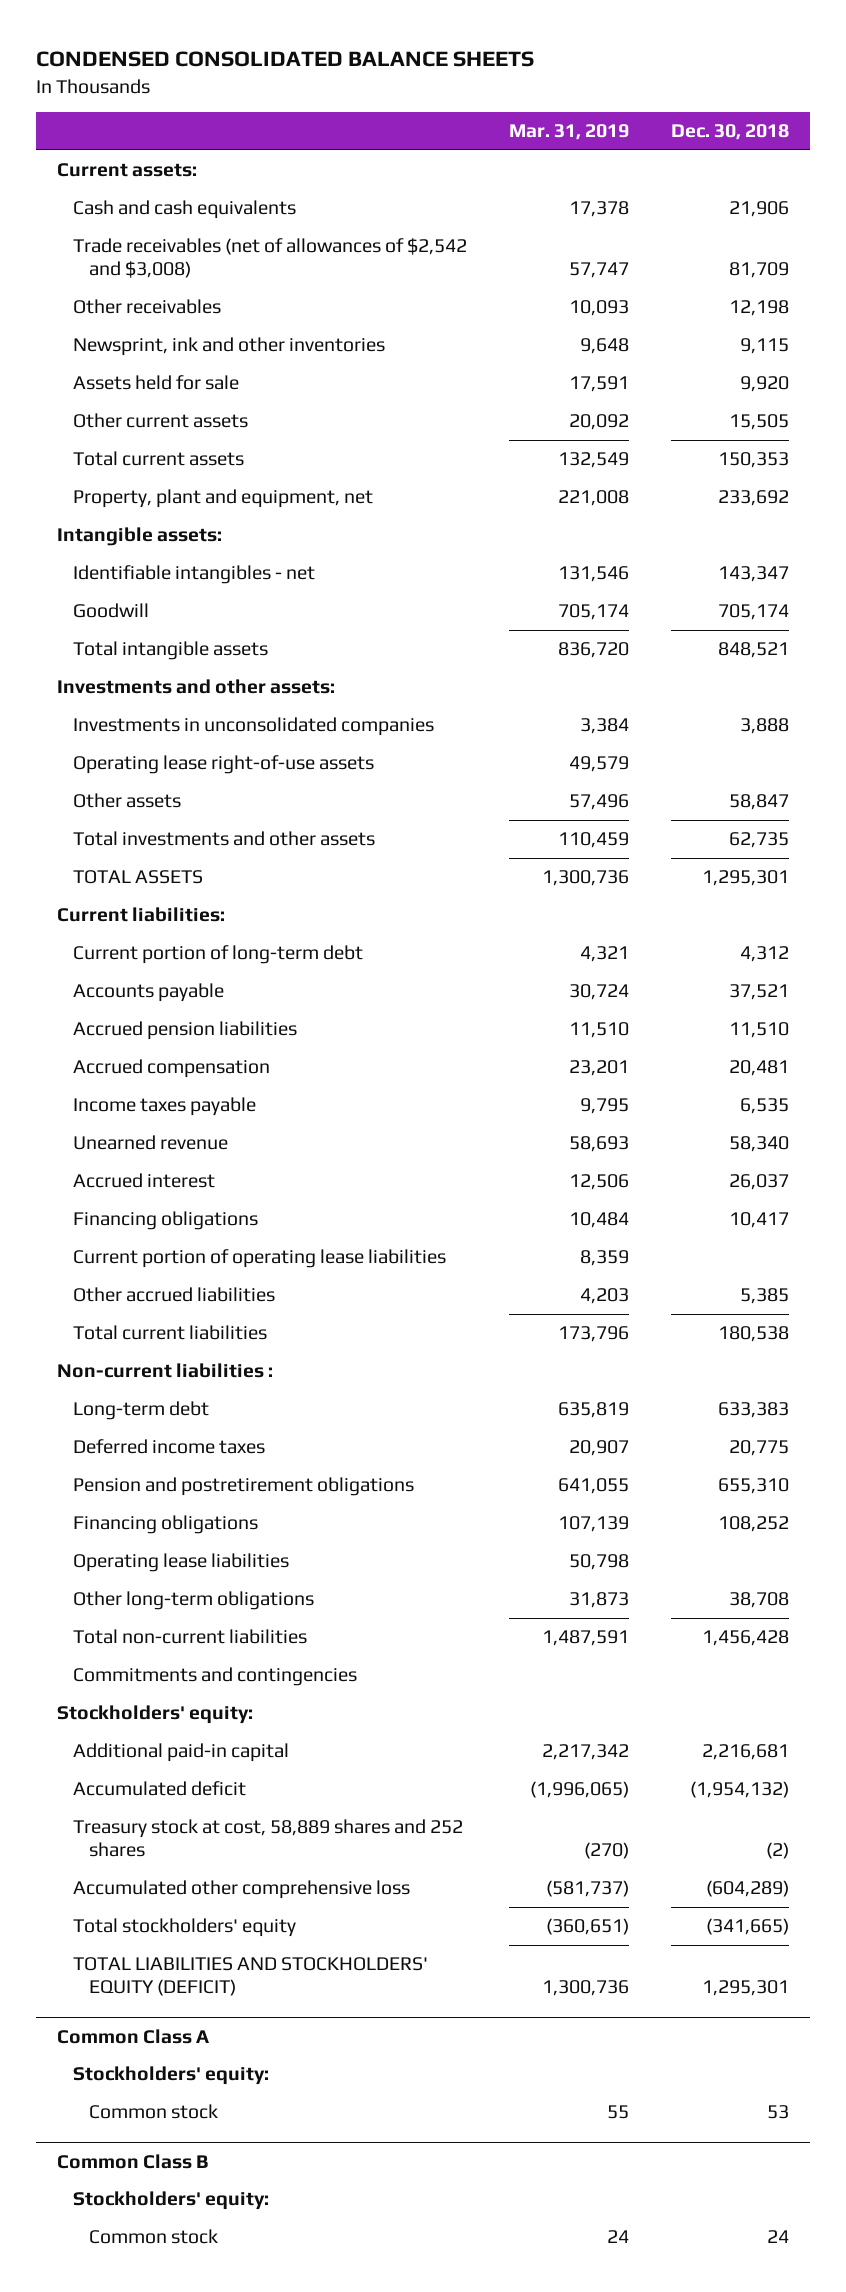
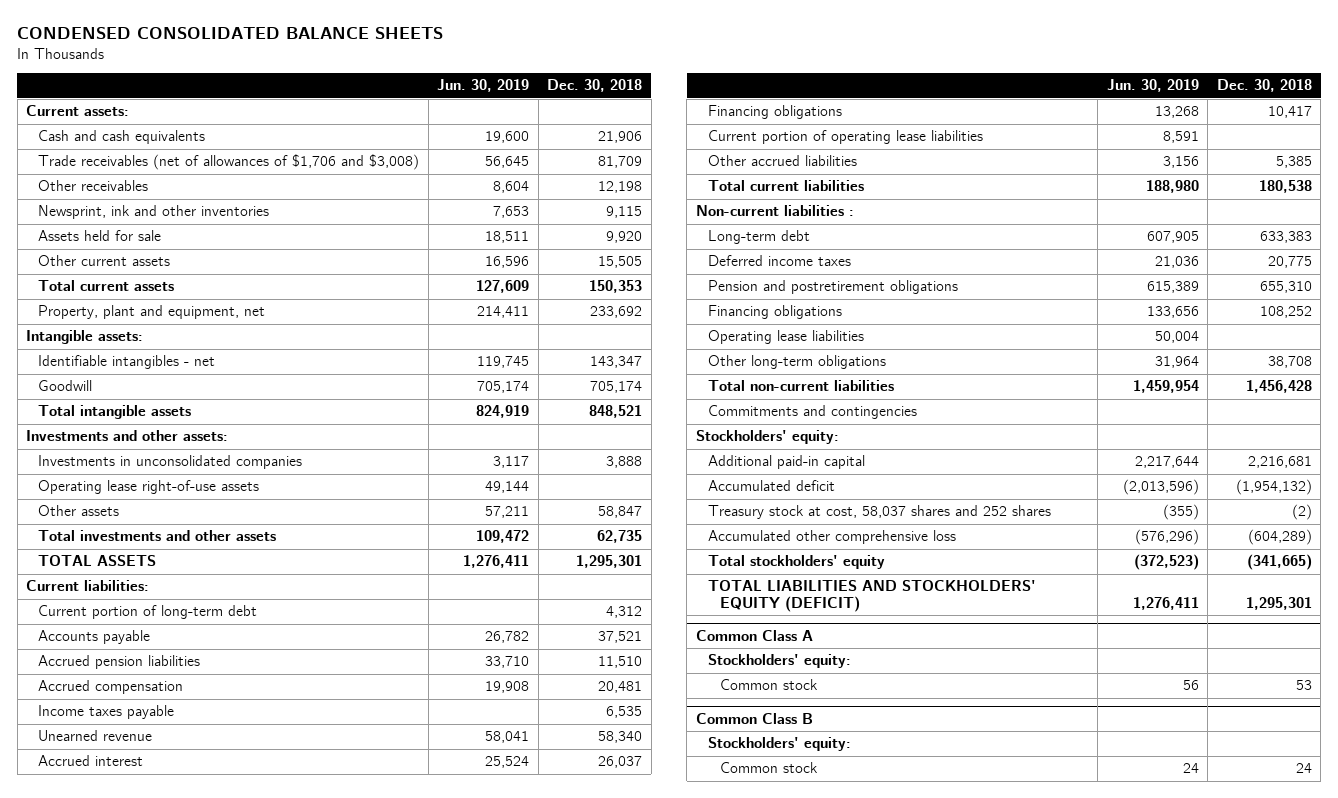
- | Mar. 31, 2019 | Dec. 30, 2018
+ | Jun. 30, 2019 | Dec. 30, 2018
- Trade receivables (net of allowances of $2,542 and $3,008) | 57,747 | 81,709
+ Trade receivables (net of allowances of $1,706 and $3,008) | 56,645 | 81,709
- Treasury stock at cost, 58,889 shares and 252 shares | (270) | (2)
+ Treasury stock at cost, 58,037 shares and 252 shares | (355) | (2)

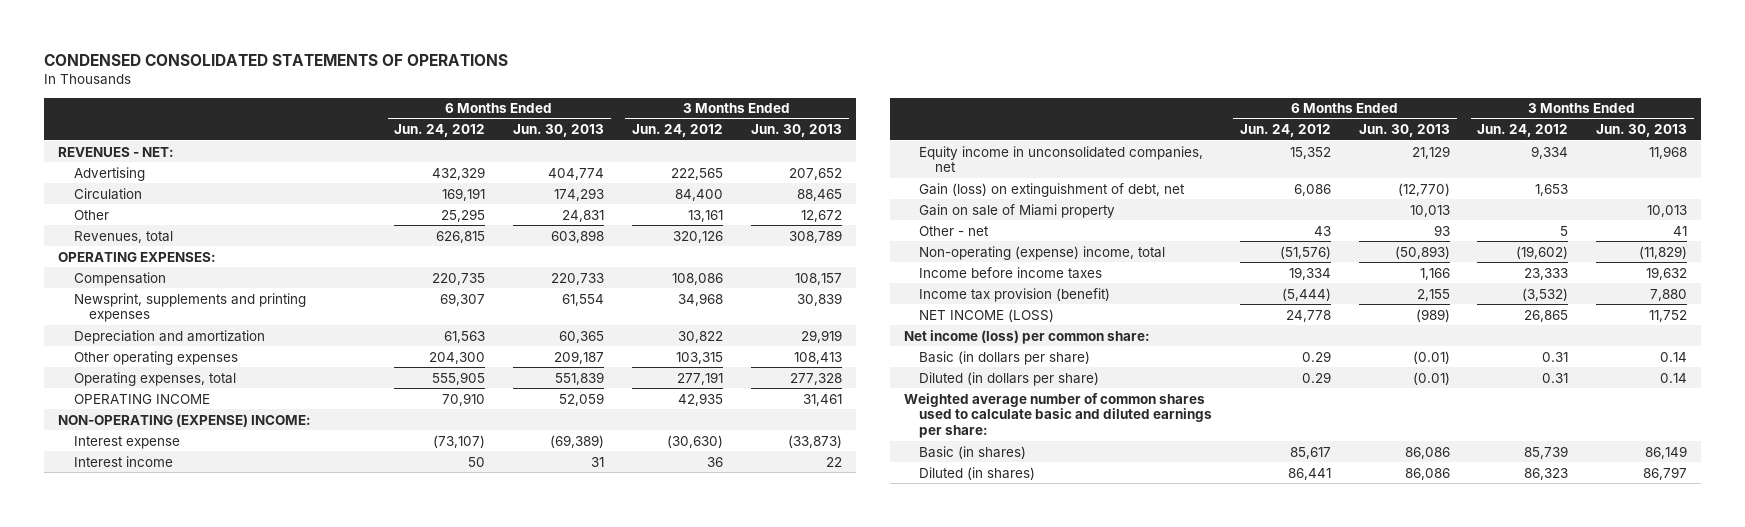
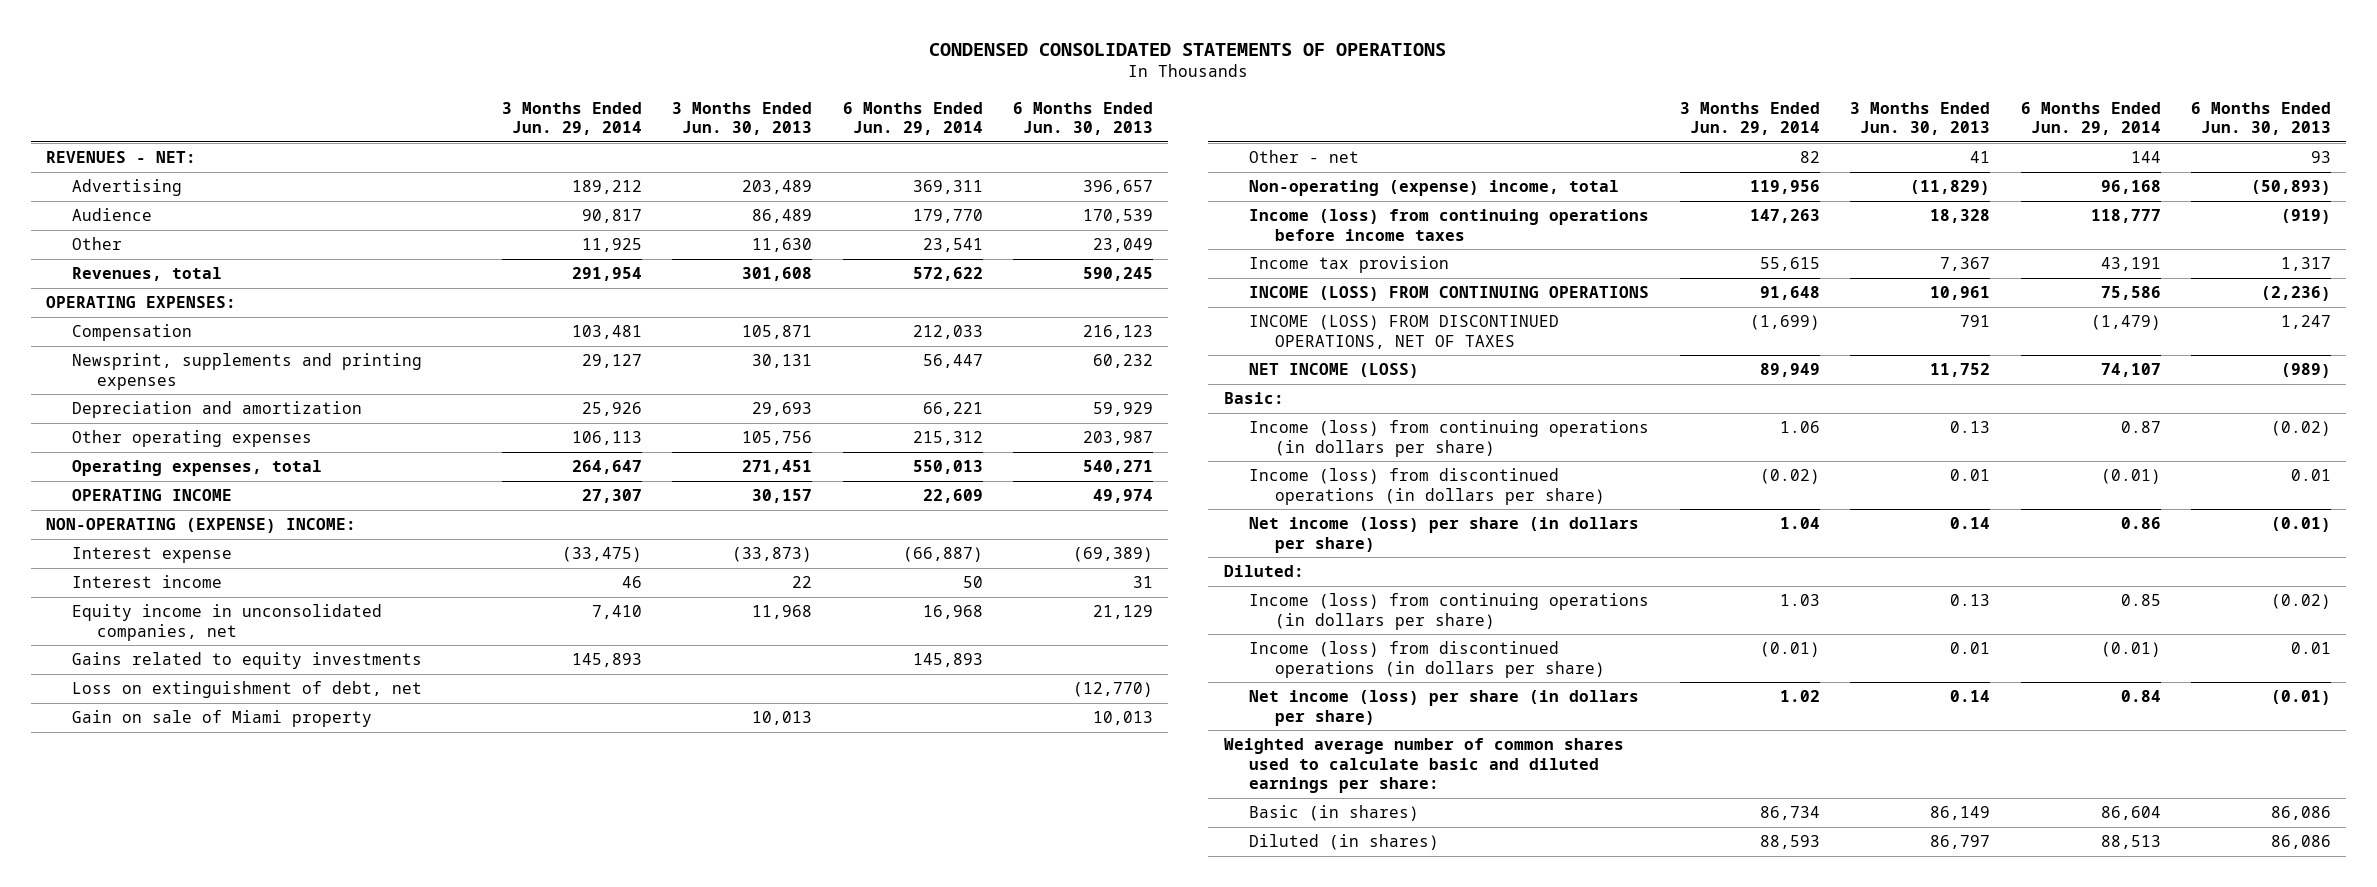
- | 6 Months Ended Jun. 24, 2012 | 6 Months Ended Jun. 30, 2013 | 3 Months Ended Jun. 24, 2012 | 3 Months Ended Jun. 30, 2013
+ | 3 Months Ended Jun. 29, 2014 | 3 Months Ended Jun. 30, 2013 | 6 Months Ended Jun. 29, 2014 | 6 Months Ended Jun. 30, 2013
- Advertising | 432,329 | 404,774 | 222,565 | 207,652
- Circulation | 169,191 | 174,293 | 84,400 | 88,465
- Other | 25,295 | 24,831 | 13,161 | 12,672
- Revenues, total | 626,815 | 603,898 | 320,126 | 308,789
+ Advertising | 189,212 | 203,489 | 369,311 | 396,657
+ Audience | 90,817 | 86,489 | 179,770 | 170,539
+ Other | 11,925 | 11,630 | 23,541 | 23,049
+ Revenues, total | 291,954 | 301,608 | 572,622 | 590,245
- Compensation | 220,735 | 220,733 | 108,086 | 108,157
- Newsprint, supplements and printing expenses | 69,307 | 61,554 | 34,968 | 30,839
- Depreciation and amortization | 61,563 | 60,365 | 30,822 | 29,919
- Other operating expenses | 204,300 | 209,187 | 103,315 | 108,413
- Operating expenses, total | 555,905 | 551,839 | 277,191 | 277,328
- OPERATING INCOME | 70,910 | 52,059 | 42,935 | 31,461
+ Compensation | 103,481 | 105,871 | 212,033 | 216,123
+ Newsprint, supplements and printing expenses | 29,127 | 30,131 | 56,447 | 60,232
+ Depreciation and amortization | 25,926 | 29,693 | 66,221 | 59,929
+ Other operating expenses | 106,113 | 105,756 | 215,312 | 203,987
+ Operating expenses, total | 264,647 | 271,451 | 550,013 | 540,271
+ OPERATING INCOME | 27,307 | 30,157 | 22,609 | 49,974
- Gain (loss) on extinguishment of debt, net | 6,086 | (12,770) | 1,653 |
+ Gains related to equity investments | 145,893 | | 145,893 |
+ Loss on extinguishment of debt, net | | | | (12,770)
- Income before income taxes | 19,334 | 1,166 | 23,333 | 19,632
- Income tax provision (benefit) | (5,444) | 2,155 | (3,532) | 7,880
+ Income (loss) from continuing operations before income taxes | 147,263 | 18,328 | 118,777 | (919)
+ Income tax provision | 55,615 | 7,367 | 43,191 | 1,317
+ INCOME (LOSS) FROM CONTINUING OPERATIONS | 91,648 | 10,961 | 75,586 | (2,236)
+ INCOME (LOSS) FROM DISCONTINUED OPERATIONS, NET OF TAXES | (1,699) | 791 | (1,479) | 1,247
- Net income (loss) per common share:
- Basic (in dollars per share) | 0.29 | (0.01) | 0.31 | 0.14
- Diluted (in dollars per share) | 0.29 | (0.01) | 0.31 | 0.14
+ Basic:
+ Income (loss) from continuing operations (in dollars per share) | 1.06 | 0.13 | 0.87 | (0.02)
+ Income (loss) from discontinued operations (in dollars per share) | (0.02) | 0.01 | (0.01) | 0.01
+ Net income (loss) per share (in dollars per share) | 1.04 | 0.14 | 0.86 | (0.01)
+ Diluted:
+ Income (loss) from continuing operations (in dollars per share) | 1.03 | 0.13 | 0.85 | (0.02)
+ Income (loss) from discontinued operations (in dollars per share) | (0.01) | 0.01 | (0.01) | 0.01
+ Net income (loss) per share (in dollars per share) | 1.02 | 0.14 | 0.84 | (0.01)

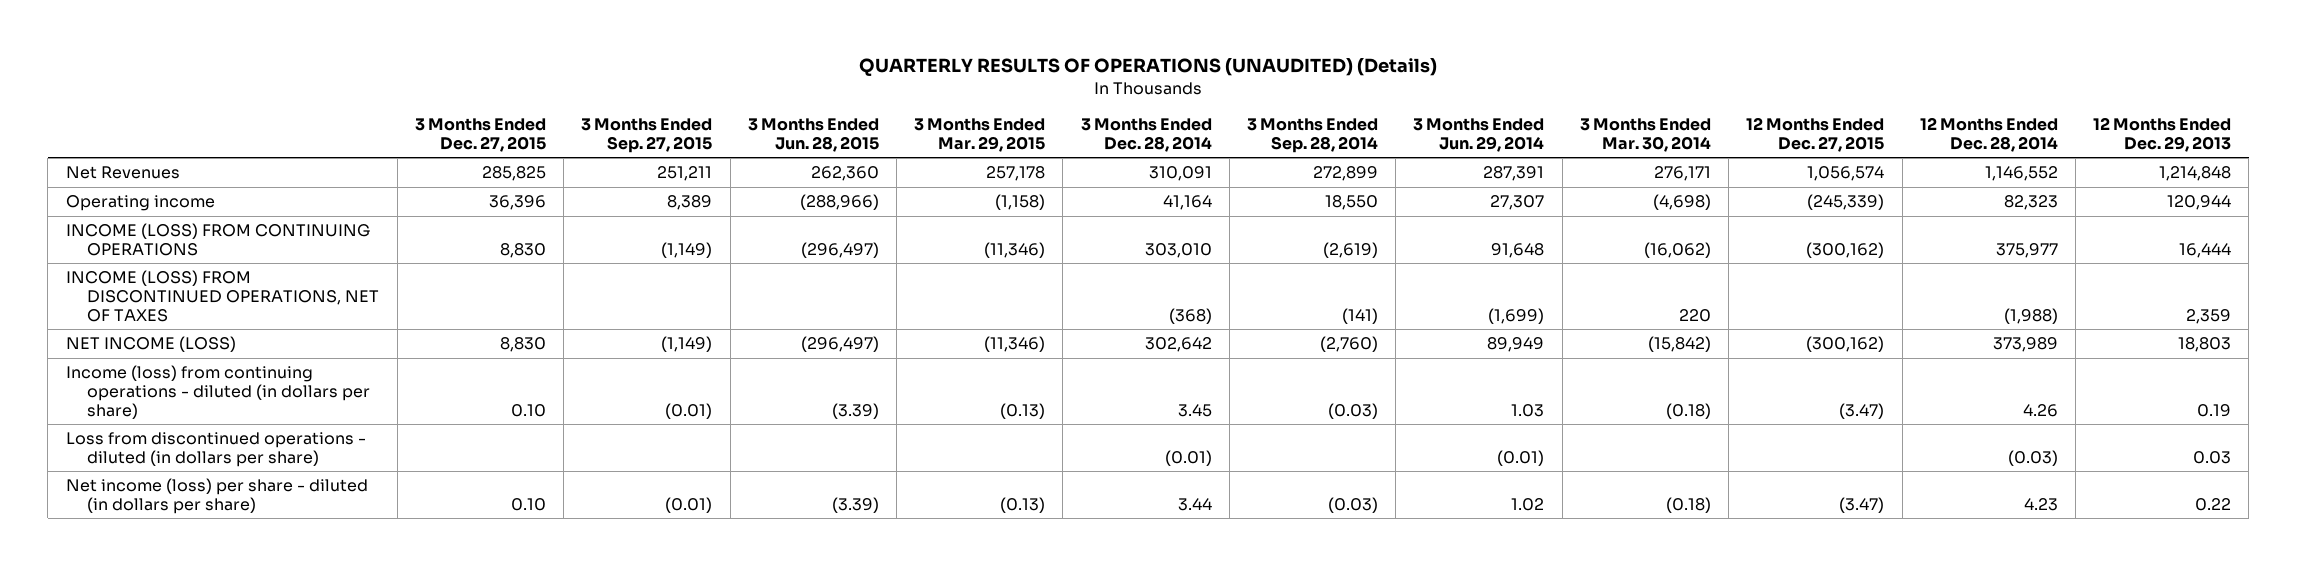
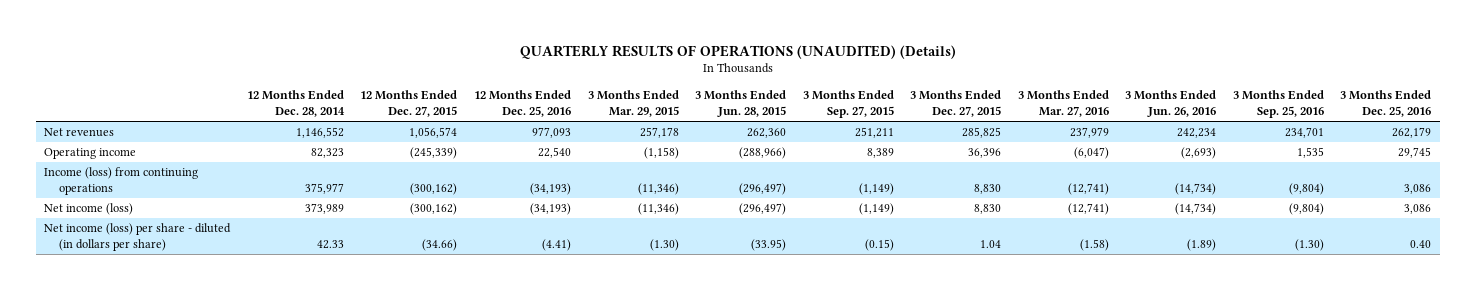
- | 3 Months Ended Dec. 27, 2015 | 3 Months Ended Sep. 27, 2015 | 3 Months Ended Jun. 28, 2015 | 3 Months Ended Mar. 29, 2015 | 3 Months Ended Dec. 28, 2014 | 3 Months Ended Sep. 28, 2014 | 3 Months Ended Jun. 29, 2014 | 3 Months Ended Mar. 30, 2014 | 12 Months Ended Dec. 27, 2015 | 12 Months Ended Dec. 28, 2014 | 12 Months Ended Dec. 29, 2013
+ | 12 Months Ended Dec. 28, 2014 | 12 Months Ended Dec. 27, 2015 | 12 Months Ended Dec. 25, 2016 | 3 Months Ended Mar. 29, 2015 | 3 Months Ended Jun. 28, 2015 | 3 Months Ended Sep. 27, 2015 | 3 Months Ended Dec. 27, 2015 | 3 Months Ended Mar. 27, 2016 | 3 Months Ended Jun. 26, 2016 | 3 Months Ended Sep. 25, 2016 | 3 Months Ended Dec. 25, 2016
- Net Revenues | 285,825 | 251,211 | 262,360 | 257,178 | 310,091 | 272,899 | 287,391 | 276,171 | 1,056,574 | 1,146,552 | 1,214,848
+ Net revenues | 1,146,552 | 1,056,574 | 977,093 | 257,178 | 262,360 | 251,211 | 285,825 | 237,979 | 242,234 | 234,701 | 262,179
- INCOME (LOSS) FROM CONTINUING OPERATIONS | 8,830 | (1,149) | (296,497) | (11,346) | 303,010 | (2,619) | 91,648 | (16,062) | (300,162) | 375,977 | 16,444
- INCOME (LOSS) FROM DISCONTINUED OPERATIONS, NET OF TAXES | | | | | (368) | (141) | (1,699) | 220 | | (1,988) | 2,359
- NET INCOME (LOSS) | 8,830 | (1,149) | (296,497) | (11,346) | 302,642 | (2,760) | 89,949 | (15,842) | (300,162) | 373,989 | 18,803
- Income (loss) from continuing operations - diluted (in dollars per share) | 0.10 | (0.01) | (3.39) | (0.13) | 3.45 | (0.03) | 1.03 | (0.18) | (3.47) | 4.26 | 0.19
- Loss from discontinued operations - diluted (in dollars per share) | | | | | (0.01) | | (0.01) | | | (0.03) | 0.03
- Net income (loss) per share - diluted (in dollars per share) | 0.10 | (0.01) | (3.39) | (0.13) | 3.44 | (0.03) | 1.02 | (0.18) | (3.47) | 4.23 | 0.22
+ Income (loss) from continuing operations | 375,977 | (300,162) | (34,193) | (11,346) | (296,497) | (1,149) | 8,830 | (12,741) | (14,734) | (9,804) | 3,086
+ Net income (loss) | 373,989 | (300,162) | (34,193) | (11,346) | (296,497) | (1,149) | 8,830 | (12,741) | (14,734) | (9,804) | 3,086
+ Net income (loss) per share - diluted (in dollars per share) | 42.33 | (34.66) | (4.41) | (1.30) | (33.95) | (0.15) | 1.04 | (1.58) | (1.89) | (1.30) | 0.40

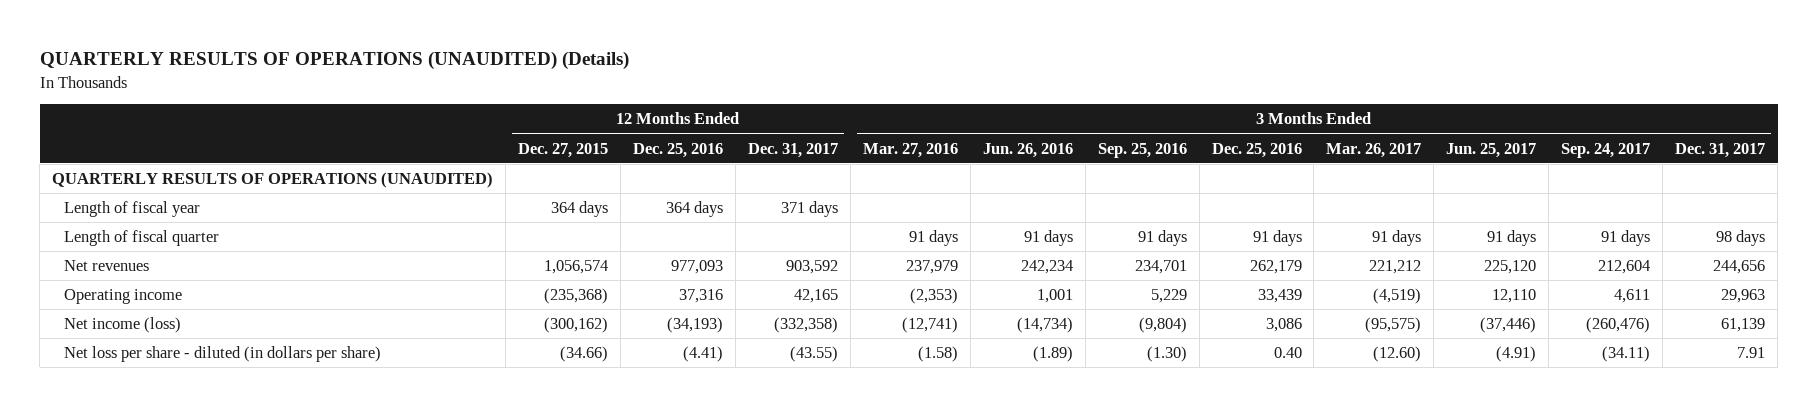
- | 12 Months Ended Dec. 28, 2014 | 12 Months Ended Dec. 27, 2015 | 12 Months Ended Dec. 25, 2016 | 3 Months Ended Mar. 29, 2015 | 3 Months Ended Jun. 28, 2015 | 3 Months Ended Sep. 27, 2015 | 3 Months Ended Dec. 27, 2015 | 3 Months Ended Mar. 27, 2016 | 3 Months Ended Jun. 26, 2016 | 3 Months Ended Sep. 25, 2016 | 3 Months Ended Dec. 25, 2016
+ | 12 Months Ended Dec. 27, 2015 | 12 Months Ended Dec. 25, 2016 | 12 Months Ended Dec. 31, 2017 | 3 Months Ended Mar. 27, 2016 | 3 Months Ended Jun. 26, 2016 | 3 Months Ended Sep. 25, 2016 | 3 Months Ended Dec. 25, 2016 | 3 Months Ended Mar. 26, 2017 | 3 Months Ended Jun. 25, 2017 | 3 Months Ended Sep. 24, 2017 | 3 Months Ended Dec. 31, 2017
+ QUARTERLY RESULTS OF OPERATIONS (UNAUDITED)
+ Length of fiscal year | 364 days | 364 days | 371 days | | | | | | | |
+ Length of fiscal quarter | | | | 91 days | 91 days | 91 days | 91 days | 91 days | 91 days | 91 days | 98 days
- Operating income | 82,323 | (245,339) | 22,540 | (1,158) | (288,966) | 8,389 | 36,396 | (6,047) | (2,693) | 1,535 | 29,745
- Income (loss) from continuing operations | 375,977 | (300,162) | (34,193) | (11,346) | (296,497) | (1,149) | 8,830 | (12,741) | (14,734) | (9,804) | 3,086
+ Operating income | (235,368) | 37,316 | 42,165 | (2,353) | 1,001 | 5,229 | 33,439 | (4,519) | 12,110 | 4,611 | 29,963
- Net income (loss) per share - diluted (in dollars per share) | 42.33 | (34.66) | (4.41) | (1.30) | (33.95) | (0.15) | 1.04 | (1.58) | (1.89) | (1.30) | 0.40
+ Net loss per share - diluted (in dollars per share) | (34.66) | (4.41) | (43.55) | (1.58) | (1.89) | (1.30) | 0.40 | (12.60) | (4.91) | (34.11) | 7.91

